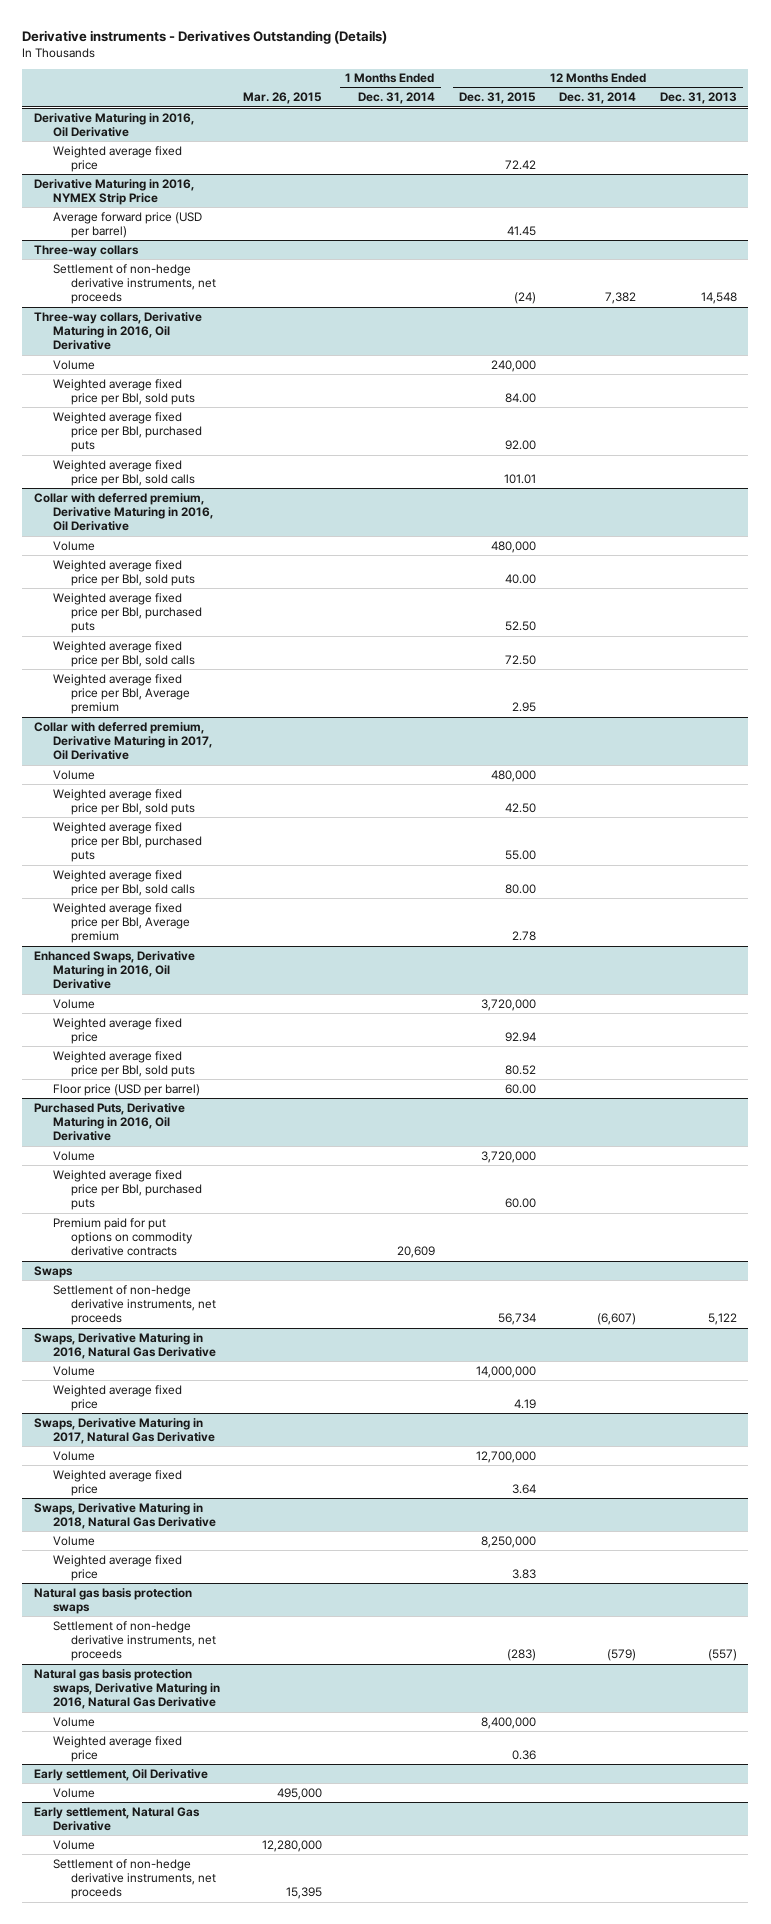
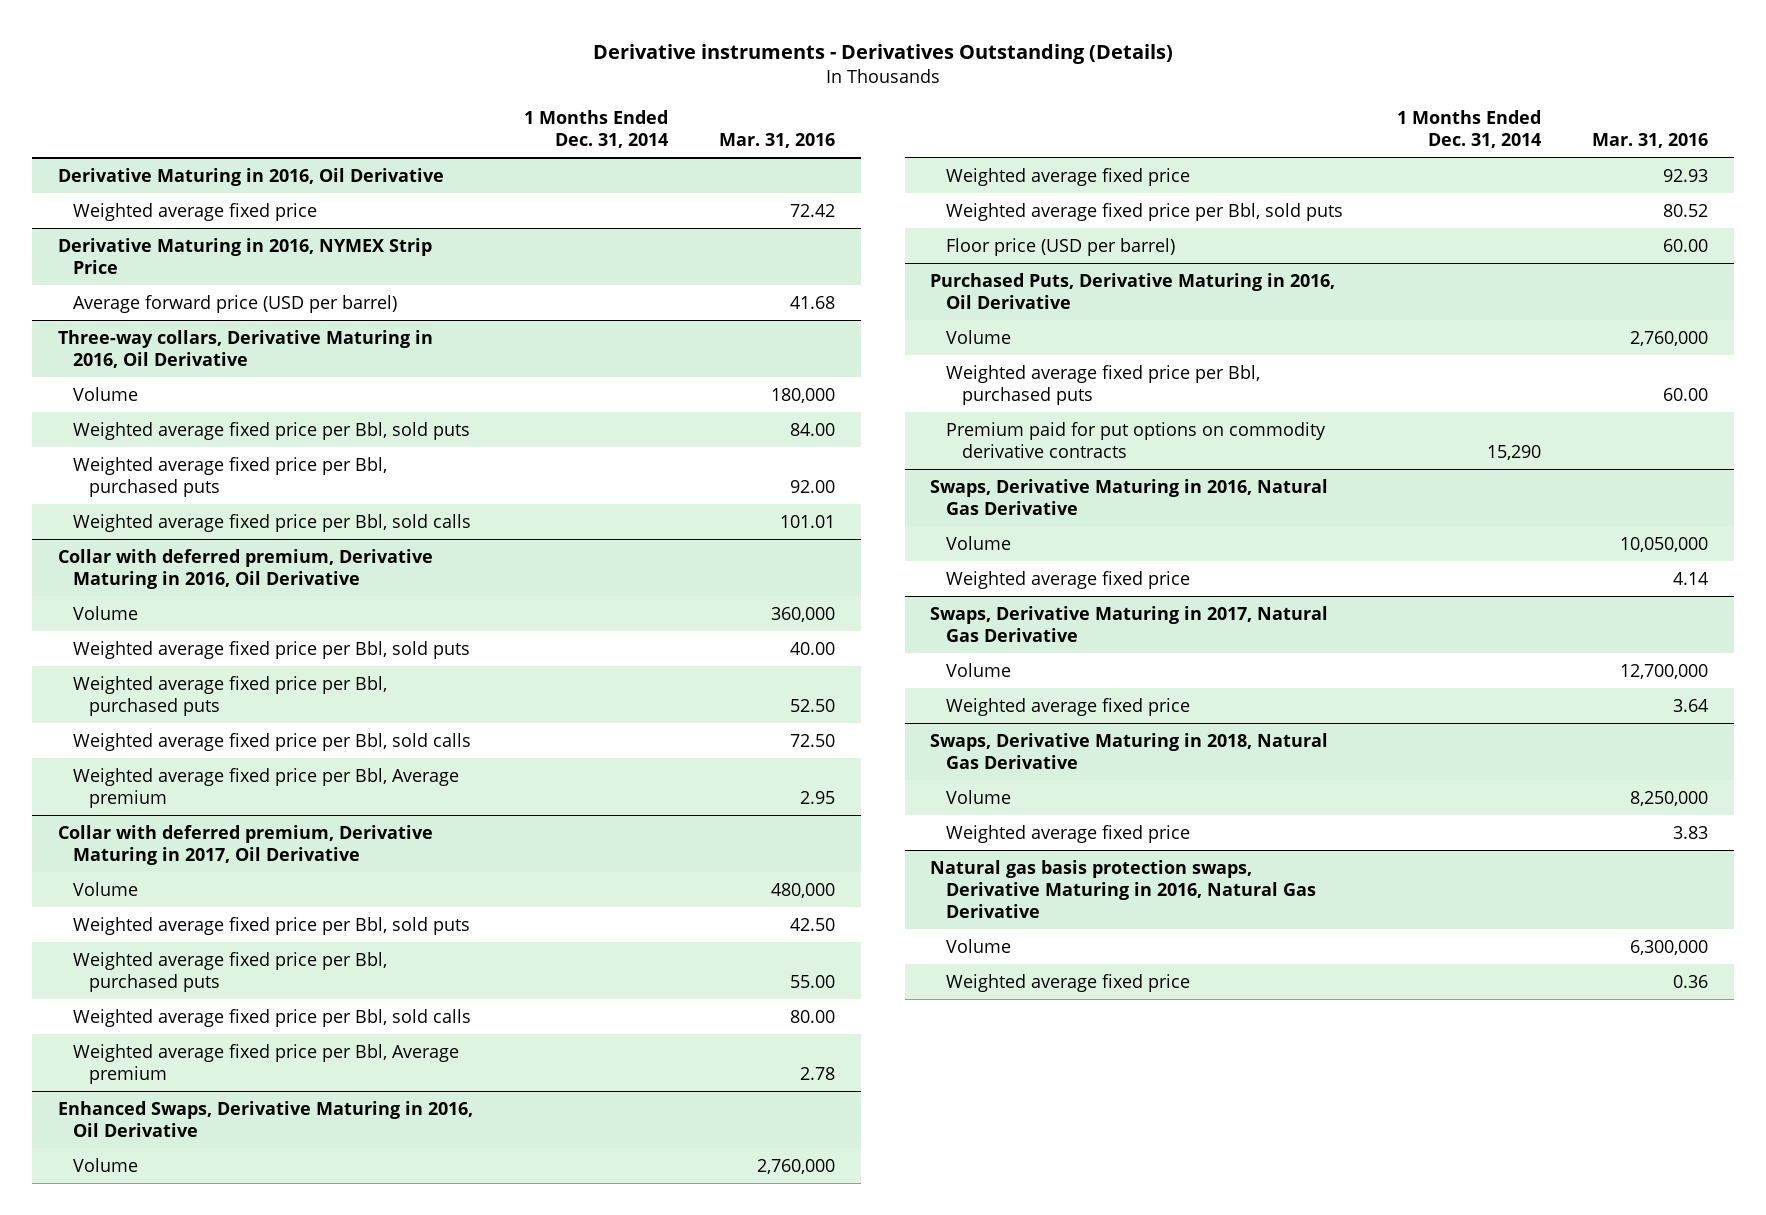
- | Mar. 26, 2015 | 1 Months Ended Dec. 31, 2014 | 12 Months Ended Dec. 31, 2015 | 12 Months Ended Dec. 31, 2014 | 12 Months Ended Dec. 31, 2013
+ | 1 Months Ended Dec. 31, 2014 | Mar. 31, 2016
- Three-way collars
- Settlement of non-hedge derivative instruments, net proceeds | | | (24) | 7,382 | 14,548
@ Purchased Puts, Derivative Maturing in 2016, Oil Derivative
- Premium paid for put options on commodity derivative contracts | | 20,609 | | |
- Swaps
- Settlement of non-hedge derivative instruments, net proceeds | | | 56,734 | (6,607) | 5,122
@ Purchased Puts, Derivative Maturing in 2016, Oil Derivative
+ Premium paid for put options on commodity derivative contracts | 15,290 |
- Natural gas basis protection swaps
- Settlement of non-hedge derivative instruments, net proceeds | | | (283) | (579) | (557)
- Early settlement, Oil Derivative
- Volume | 495,000 | | | |
- Early settlement, Natural Gas Derivative
- Volume | 12,280,000 | | | |
- Settlement of non-hedge derivative instruments, net proceeds | 15,395 | | | |

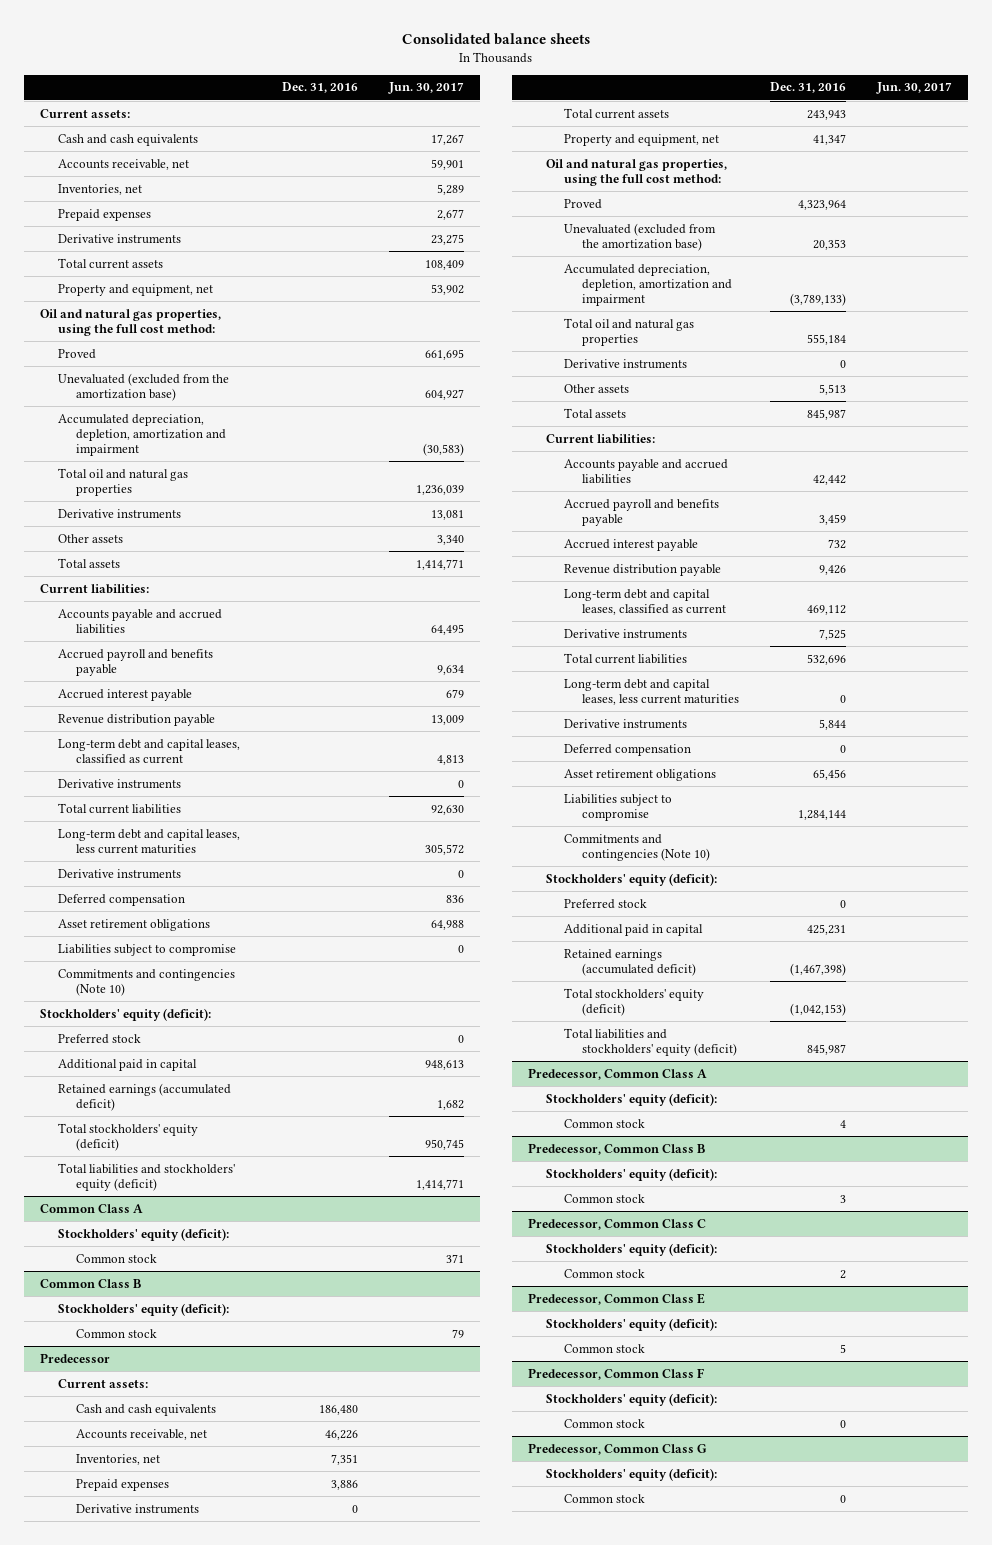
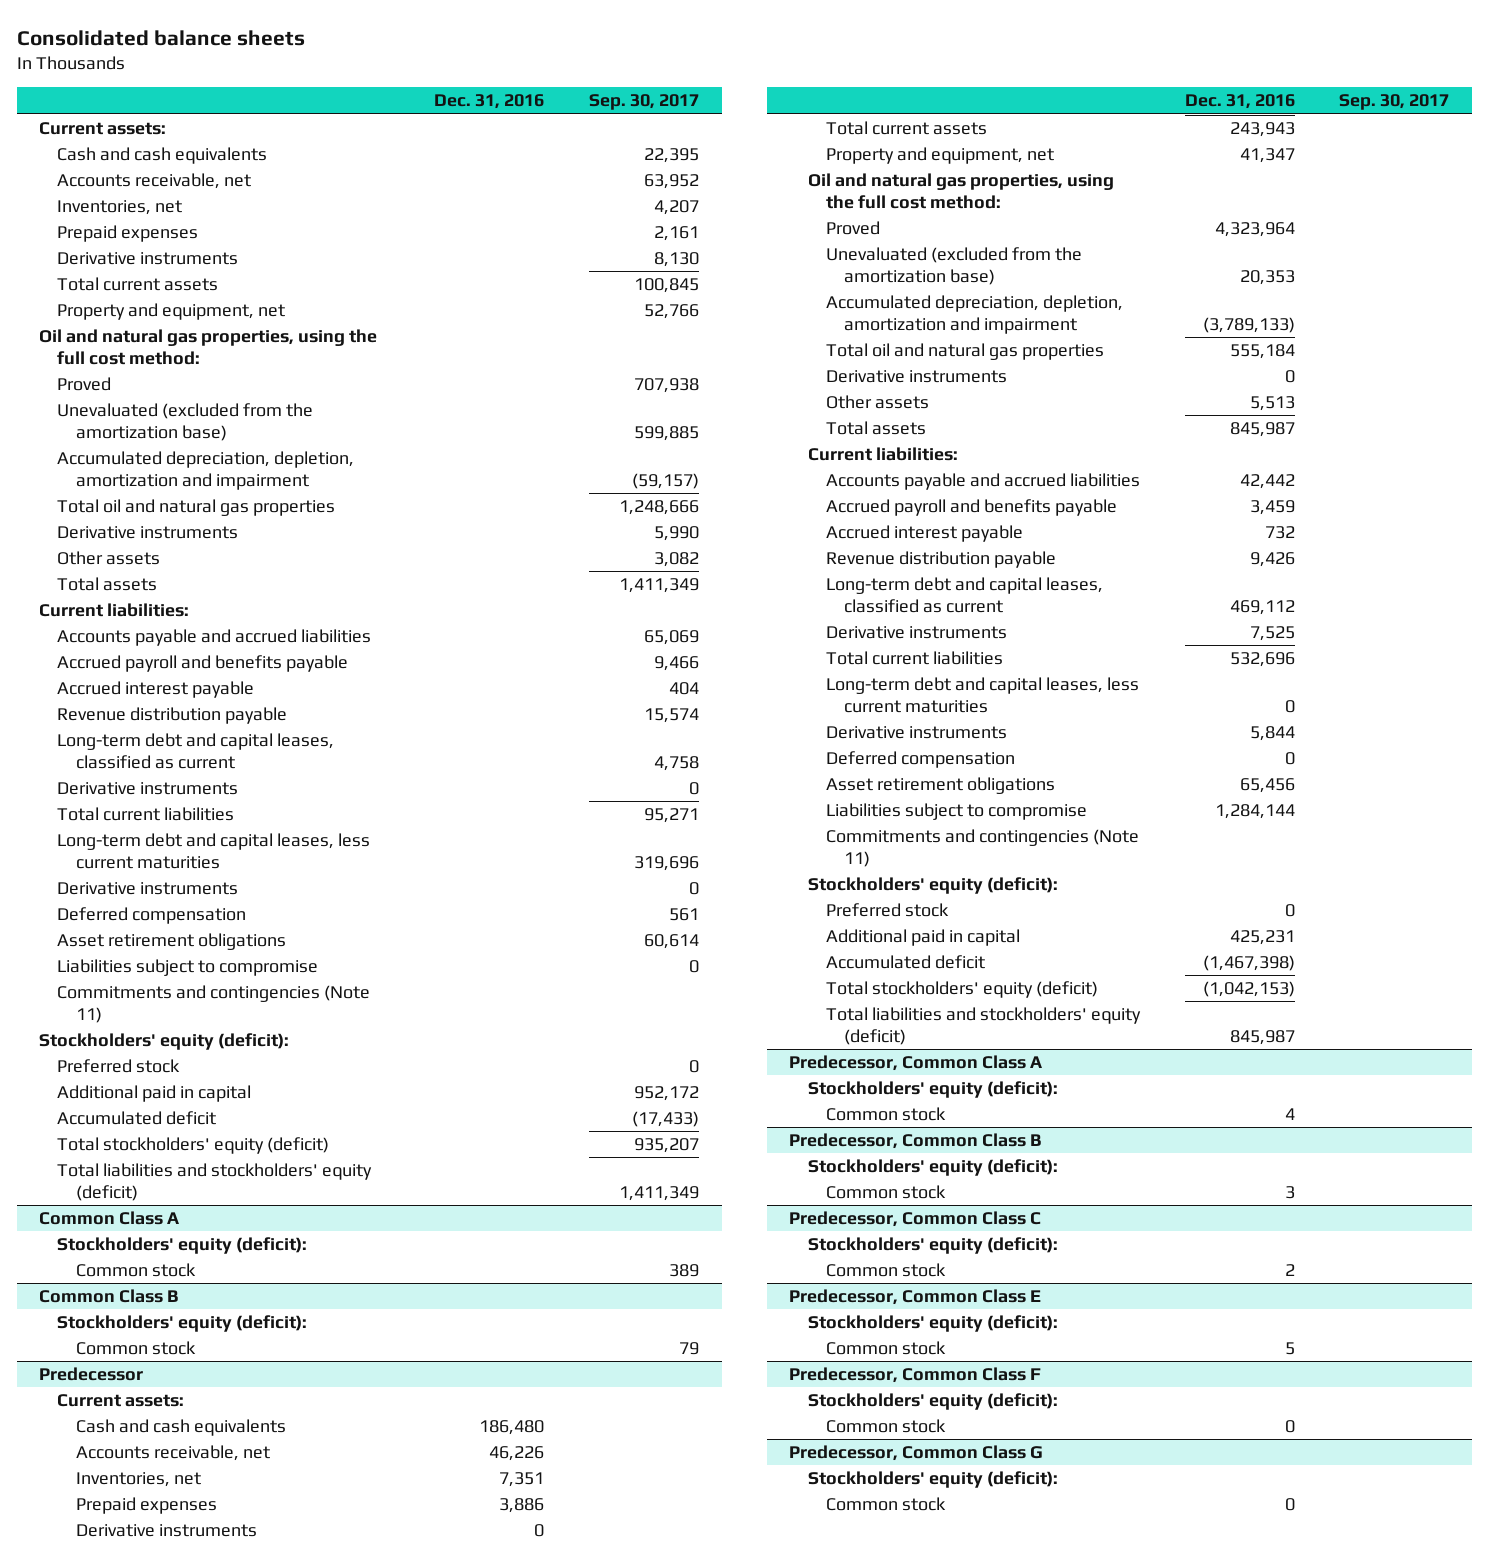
- | Dec. 31, 2016 | Jun. 30, 2017
+ | Dec. 31, 2016 | Sep. 30, 2017
- Commitments and contingencies (Note 10)
+ Commitments and contingencies (Note 11)
- Retained earnings (accumulated deficit) | | 1,682
+ Accumulated deficit | | (17,433)
@ Predecessor
- Commitments and contingencies (Note 10)
+ Commitments and contingencies (Note 11)
- Retained earnings (accumulated deficit) | (1,467,398) |
+ Accumulated deficit | (1,467,398) |

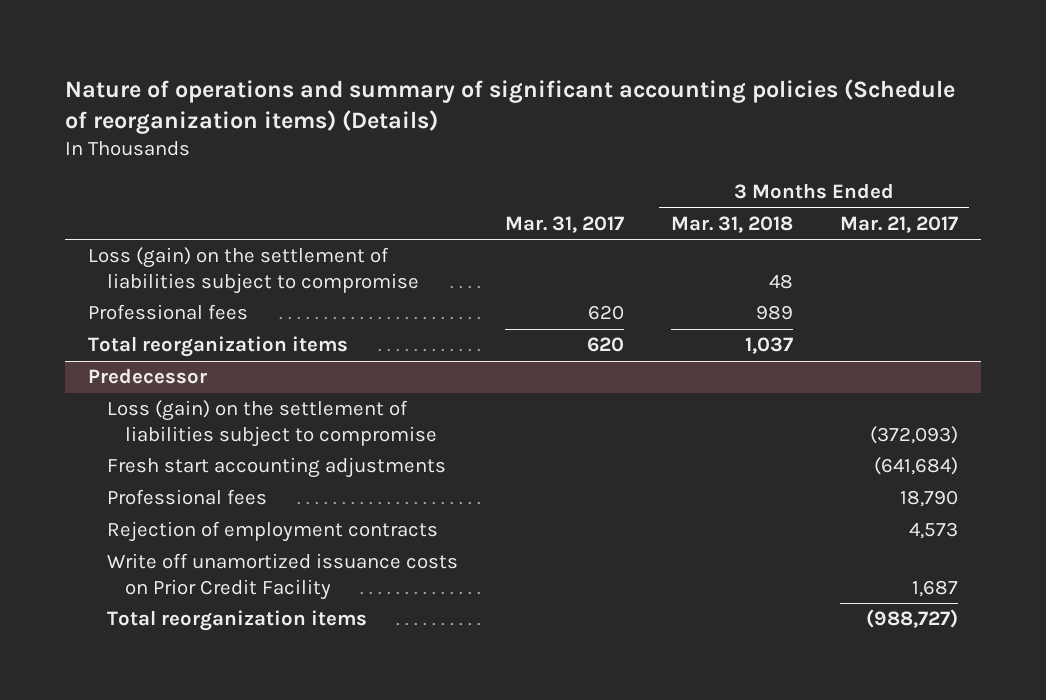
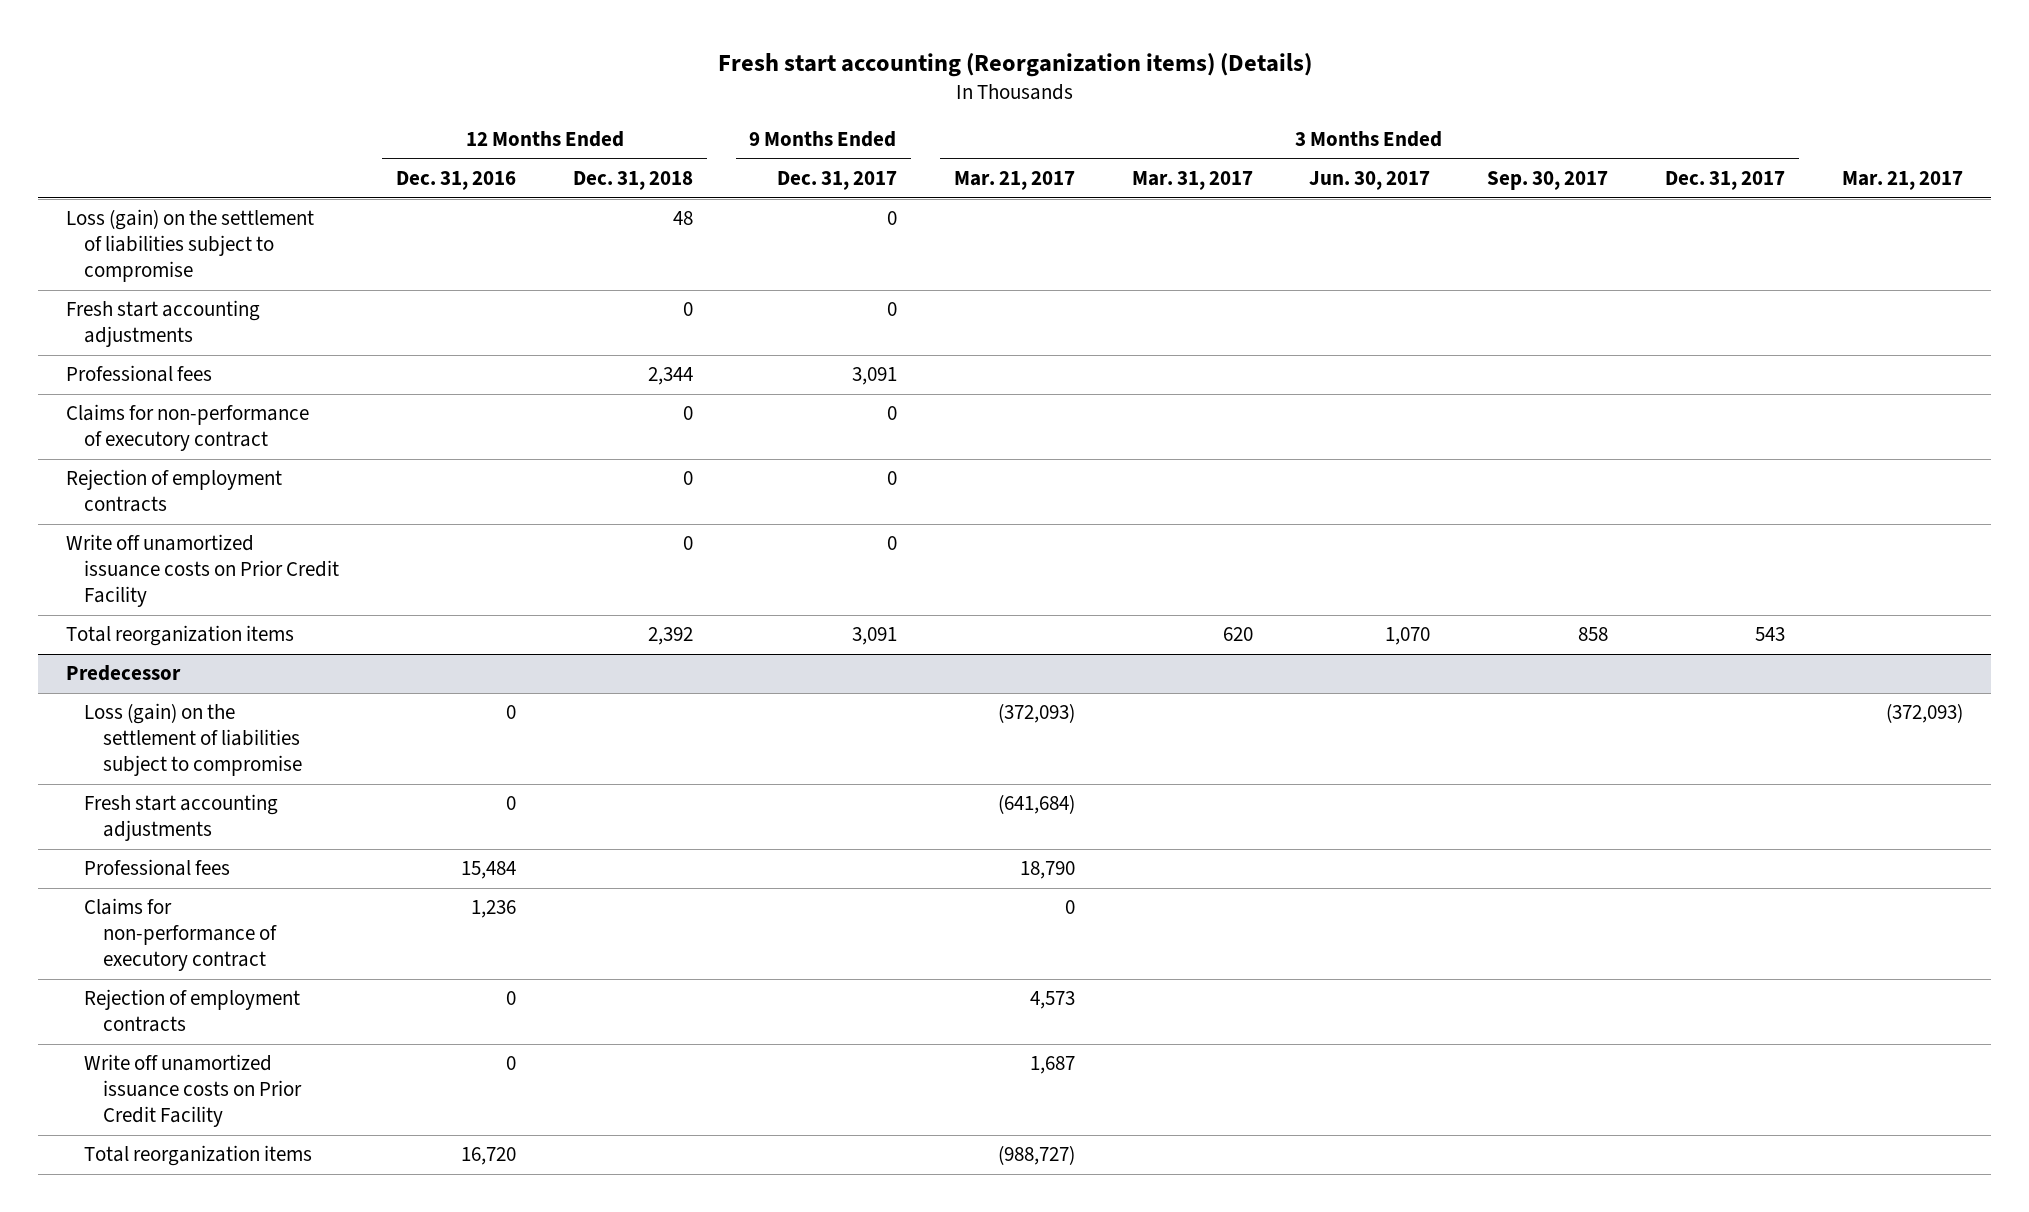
- Nature of operations and summary of significant accounting policies (Schedule of reorganization items) (Details)
+ Fresh start accounting (Reorganization items) (Details)
- | Mar. 31, 2017 | 3 Months Ended Mar. 31, 2018 | 3 Months Ended Mar. 21, 2017
+ | 12 Months Ended Dec. 31, 2016 | 12 Months Ended Dec. 31, 2018 | 9 Months Ended Dec. 31, 2017 | 3 Months Ended Mar. 21, 2017 | 3 Months Ended Mar. 31, 2017 | 3 Months Ended Jun. 30, 2017 | 3 Months Ended Sep. 30, 2017 | 3 Months Ended Dec. 31, 2017 | Mar. 21, 2017
+ Fresh start accounting adjustments | | 0 | 0 | | | | | |
+ Claims for non-performance of executory contract | | 0 | 0 | | | | | |
+ Rejection of employment contracts | | 0 | 0 | | | | | |
+ Write off unamortized issuance costs on Prior Credit Facility | | 0 | 0 | | | | | |
@ Predecessor
+ Claims for non-performance of executory contract | 1,236 | | | 0 | | | | |

